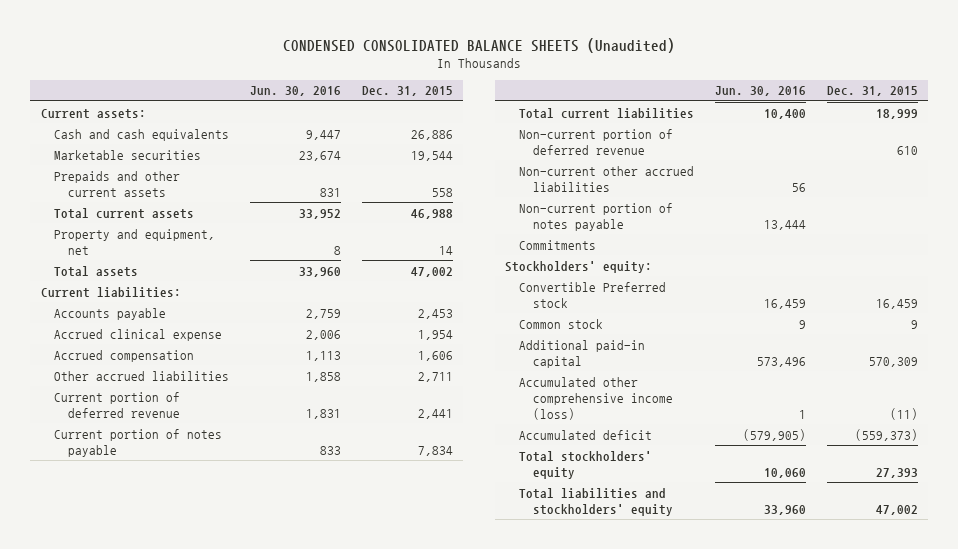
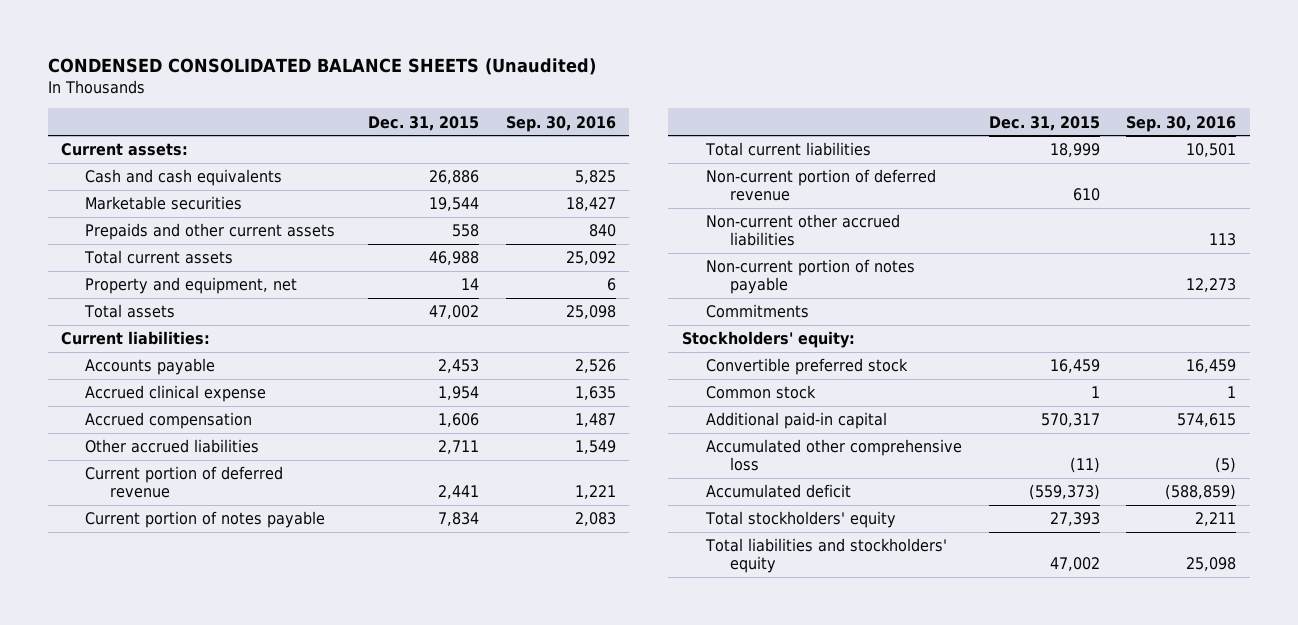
- | Jun. 30, 2016 | Dec. 31, 2015
+ | Dec. 31, 2015 | Sep. 30, 2016
- Convertible Preferred stock | 16,459 | 16,459
- Common stock | 9 | 9
- Additional paid-in capital | 573,496 | 570,309
- Accumulated other comprehensive income (loss) | 1 | (11)
+ Convertible preferred stock | 16,459 | 16,459
+ Common stock | 1 | 1
+ Additional paid-in capital | 570,317 | 574,615
+ Accumulated other comprehensive loss | (11) | (5)

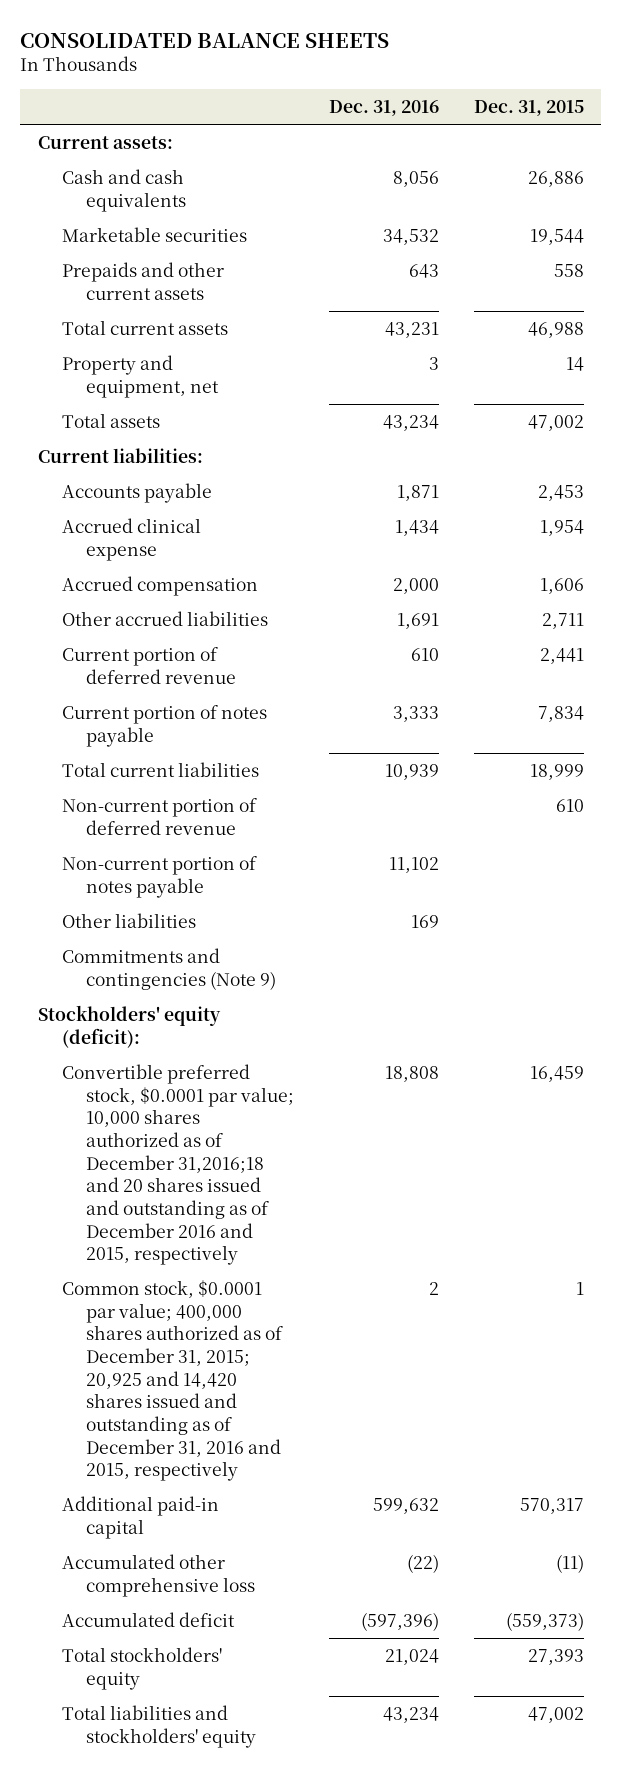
- CONDENSED CONSOLIDATED BALANCE SHEETS (Unaudited)
+ CONSOLIDATED BALANCE SHEETS
- | Dec. 31, 2015 | Sep. 30, 2016
+ | Dec. 31, 2016 | Dec. 31, 2015
- Non-current other accrued liabilities | | 113
- Commitments
- Stockholders' equity:
- Convertible preferred stock | 16,459 | 16,459
- Common stock | 1 | 1
+ Other liabilities | 169 |
+ Commitments and contingencies (Note 9)
+ Stockholders' equity (deficit):
+ Convertible preferred stock, $0.0001 par value; 10,000 shares authorized as of December 31,2016;18 and 20 shares issued and outstanding as of December 2016 and 2015, respectively | 18,808 | 16,459
+ Common stock, $0.0001 par value; 400,000 shares authorized as of December 31, 2015; 20,925 and 14,420 shares issued and outstanding as of December 31, 2016 and 2015, respectively | 2 | 1

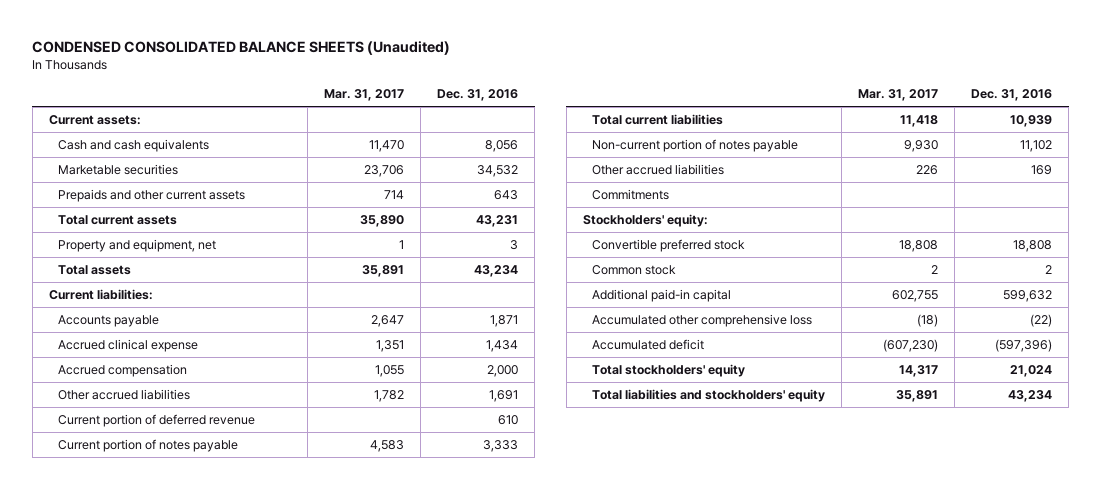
- CONSOLIDATED BALANCE SHEETS
+ CONDENSED CONSOLIDATED BALANCE SHEETS (Unaudited)
- | Dec. 31, 2016 | Dec. 31, 2015
+ | Mar. 31, 2017 | Dec. 31, 2016
- Non-current portion of deferred revenue | | 610
- Other liabilities | 169 |
- Commitments and contingencies (Note 9)
- Stockholders' equity (deficit):
- Convertible preferred stock, $0.0001 par value; 10,000 shares authorized as of December 31,2016;18 and 20 shares issued and outstanding as of December 2016 and 2015, respectively | 18,808 | 16,459
- Common stock, $0.0001 par value; 400,000 shares authorized as of December 31, 2015; 20,925 and 14,420 shares issued and outstanding as of December 31, 2016 and 2015, respectively | 2 | 1
+ Other accrued liabilities | 226 | 169
+ Commitments
+ Stockholders' equity:
+ Convertible preferred stock | 18,808 | 18,808
+ Common stock | 2 | 2

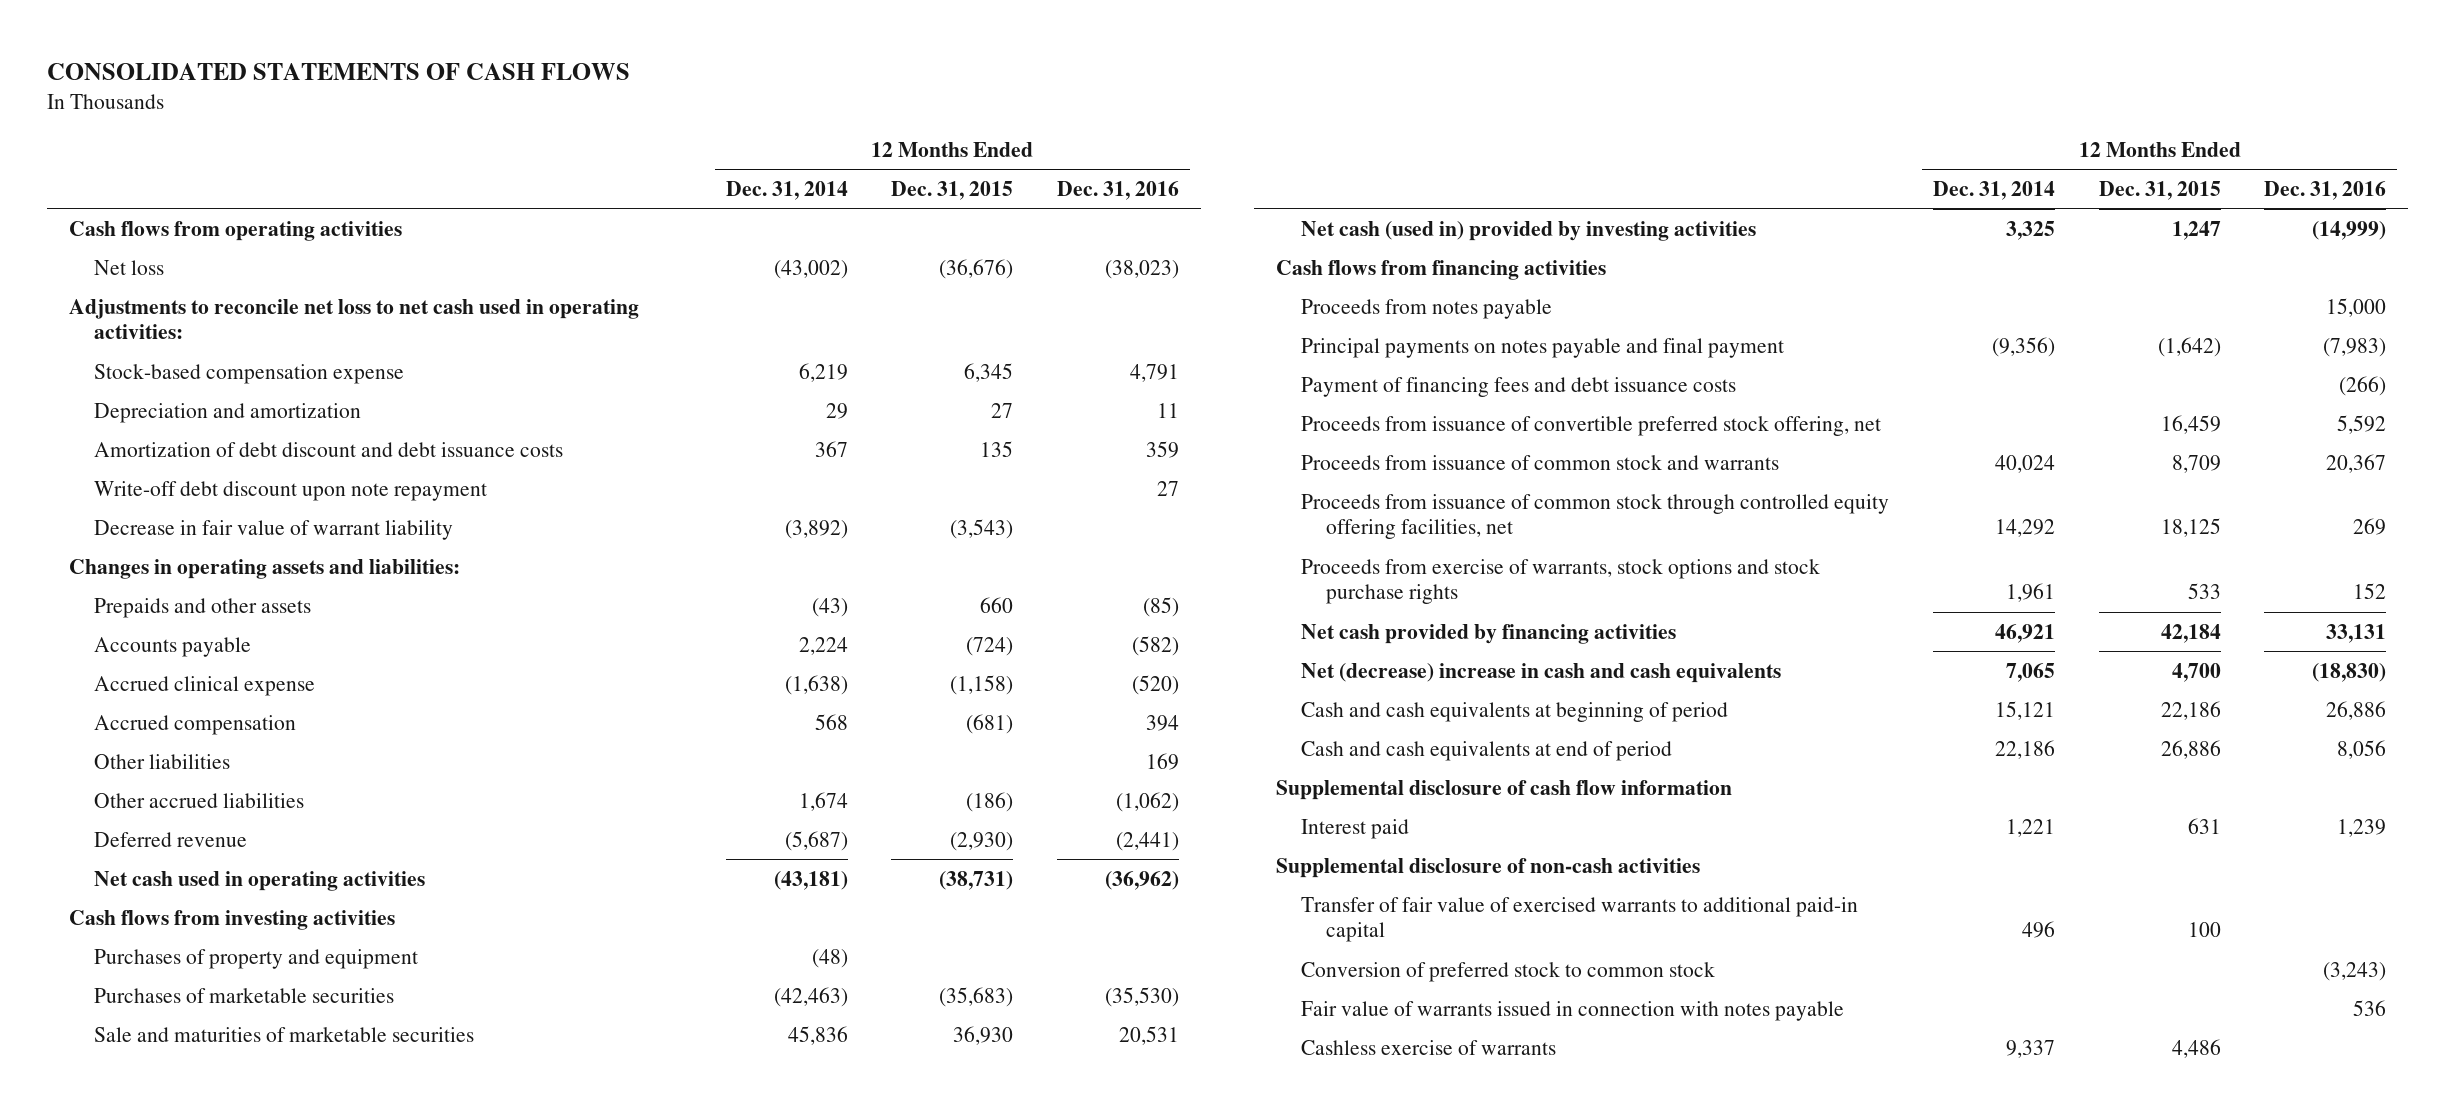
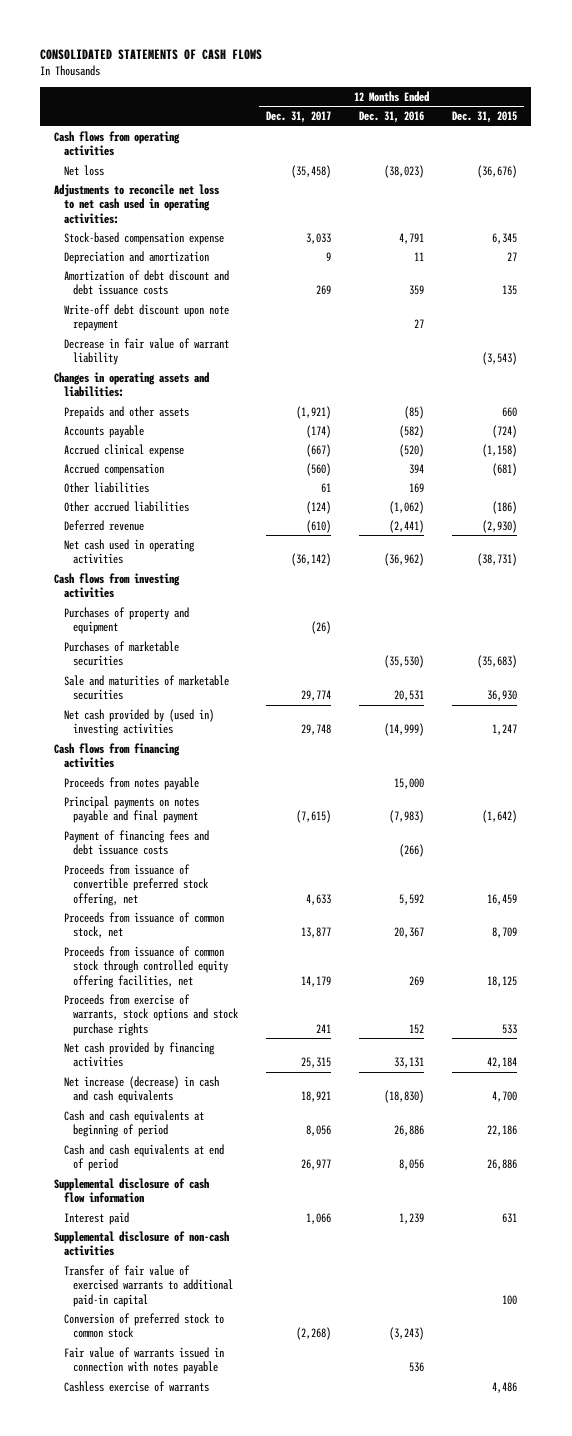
- | 12 Months Ended Dec. 31, 2014 | 12 Months Ended Dec. 31, 2015 | 12 Months Ended Dec. 31, 2016
+ | 12 Months Ended Dec. 31, 2017 | 12 Months Ended Dec. 31, 2016 | 12 Months Ended Dec. 31, 2015
- Net cash (used in) provided by investing activities | 3,325 | 1,247 | (14,999)
+ Net cash provided by (used in) investing activities | 29,748 | (14,999) | 1,247
- Proceeds from issuance of common stock and warrants | 40,024 | 8,709 | 20,367
+ Proceeds from issuance of common stock, net | 13,877 | 20,367 | 8,709
- Net (decrease) increase in cash and cash equivalents | 7,065 | 4,700 | (18,830)
+ Net increase (decrease) in cash and cash equivalents | 18,921 | (18,830) | 4,700

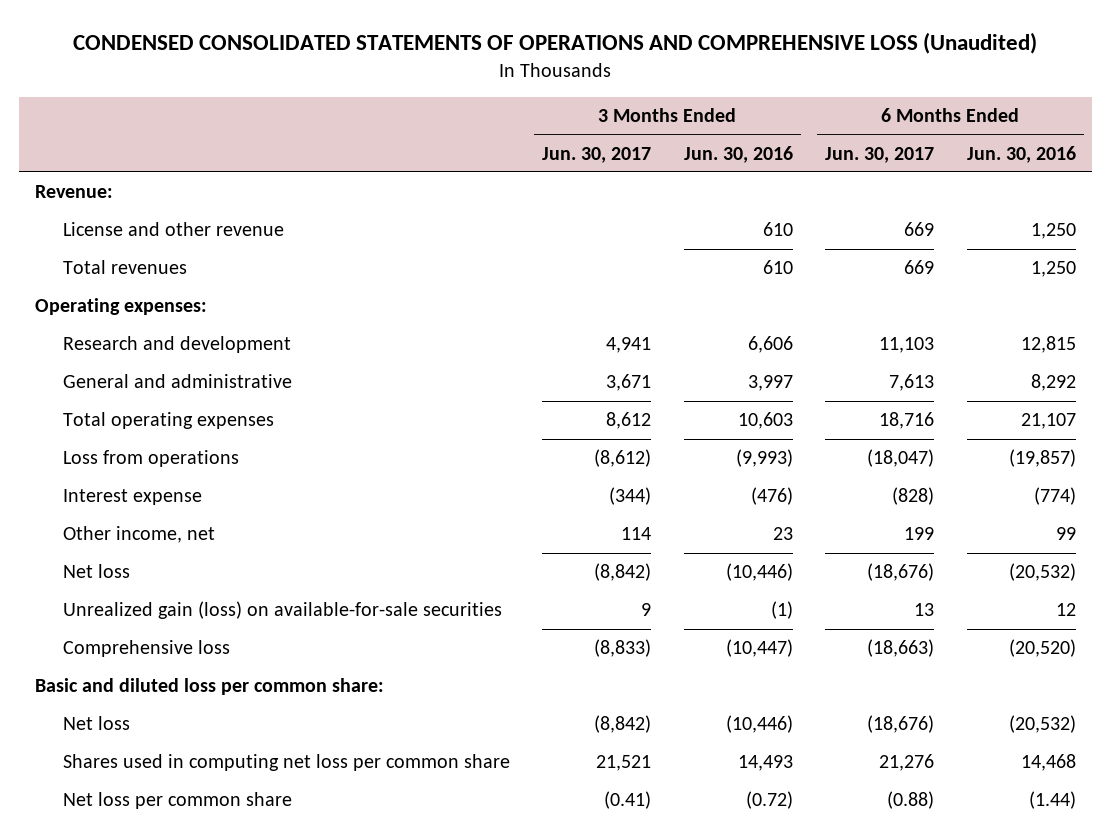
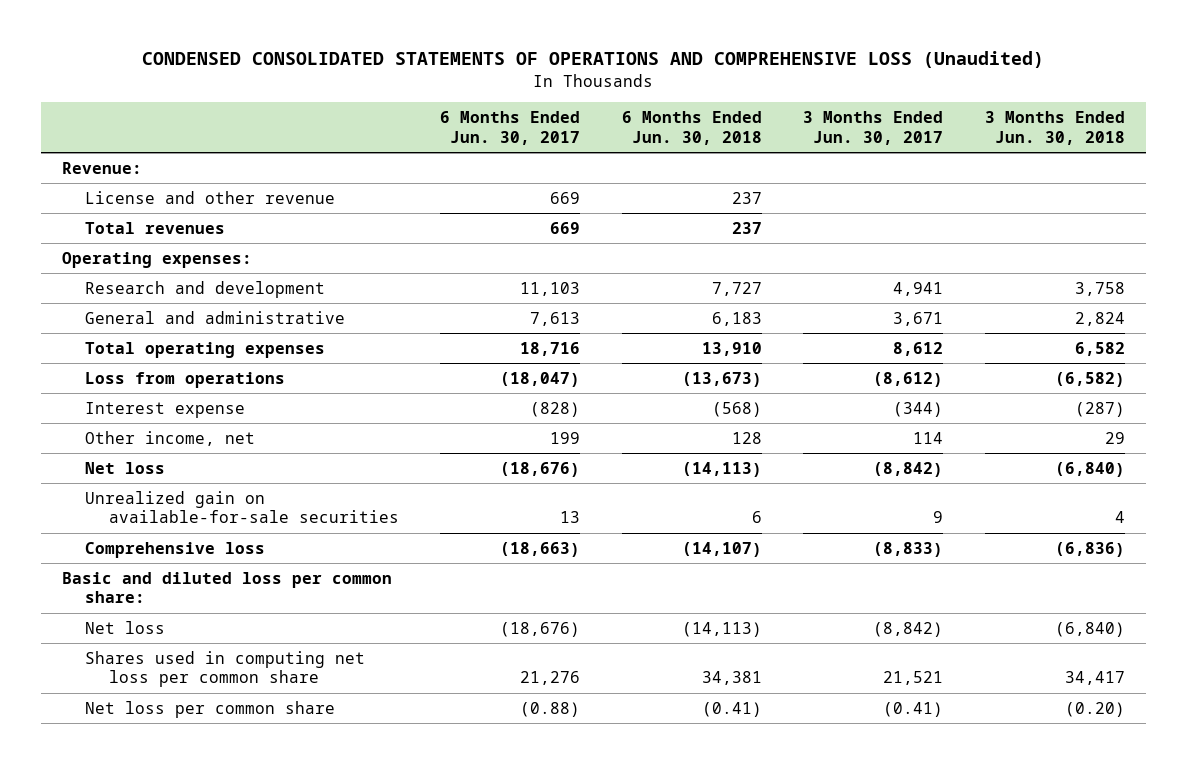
- | 3 Months Ended Jun. 30, 2017 | 3 Months Ended Jun. 30, 2016 | 6 Months Ended Jun. 30, 2017 | 6 Months Ended Jun. 30, 2016
+ | 6 Months Ended Jun. 30, 2017 | 6 Months Ended Jun. 30, 2018 | 3 Months Ended Jun. 30, 2017 | 3 Months Ended Jun. 30, 2018
- Unrealized gain (loss) on available-for-sale securities | 9 | (1) | 13 | 12
+ Unrealized gain on available-for-sale securities | 13 | 6 | 9 | 4

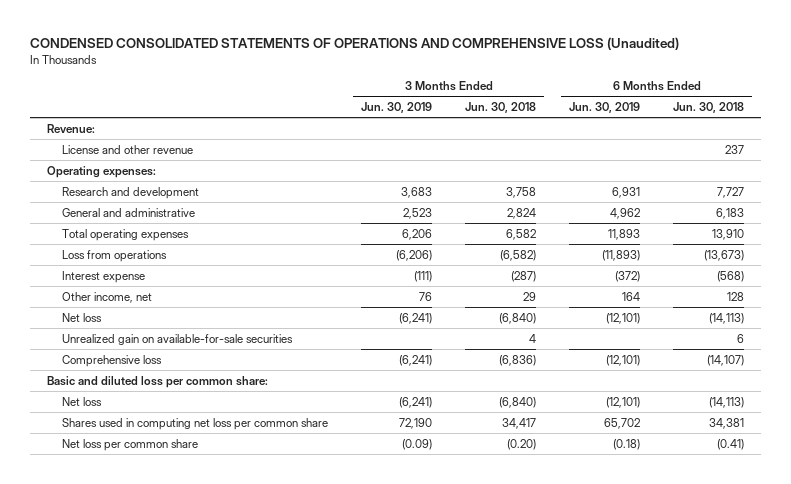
- | 6 Months Ended Jun. 30, 2017 | 6 Months Ended Jun. 30, 2018 | 3 Months Ended Jun. 30, 2017 | 3 Months Ended Jun. 30, 2018
+ | 3 Months Ended Jun. 30, 2019 | 3 Months Ended Jun. 30, 2018 | 6 Months Ended Jun. 30, 2019 | 6 Months Ended Jun. 30, 2018
- Total revenues | 669 | 237 | |

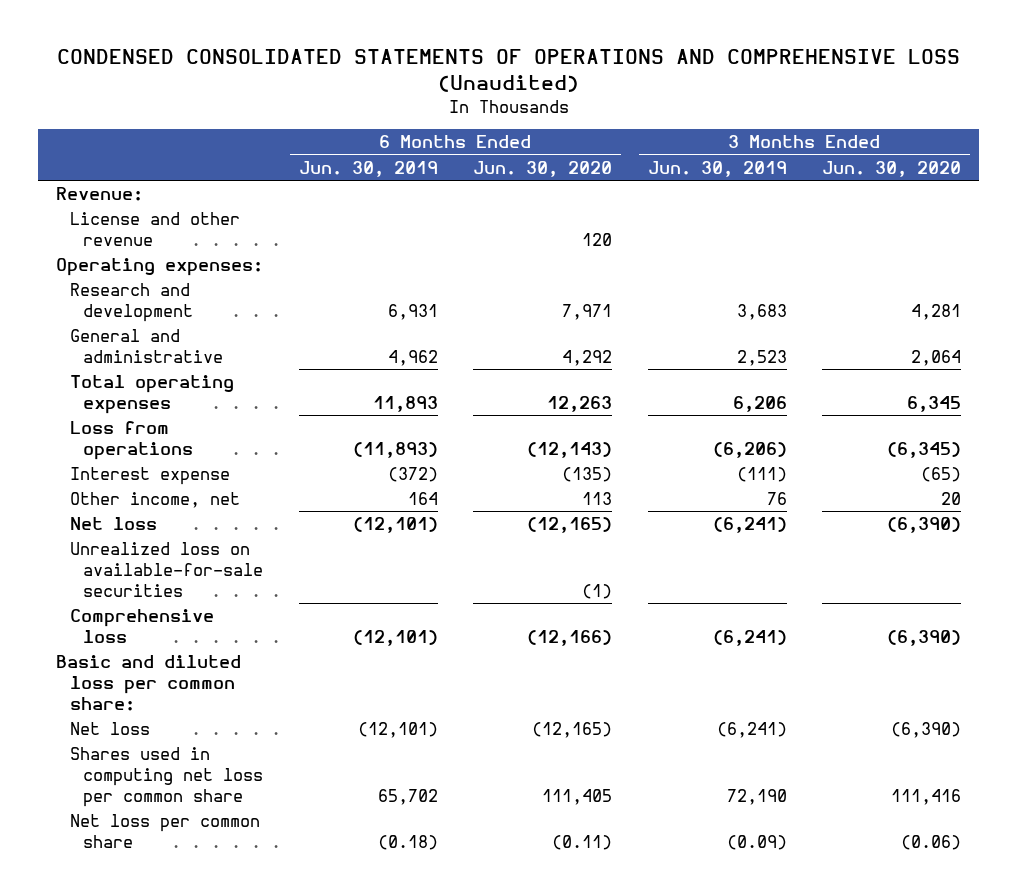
- | 3 Months Ended Jun. 30, 2019 | 3 Months Ended Jun. 30, 2018 | 6 Months Ended Jun. 30, 2019 | 6 Months Ended Jun. 30, 2018
+ | 6 Months Ended Jun. 30, 2019 | 6 Months Ended Jun. 30, 2020 | 3 Months Ended Jun. 30, 2019 | 3 Months Ended Jun. 30, 2020
- Unrealized gain on available-for-sale securities | | 4 | | 6
+ Unrealized loss on available-for-sale securities | | (1) | |

